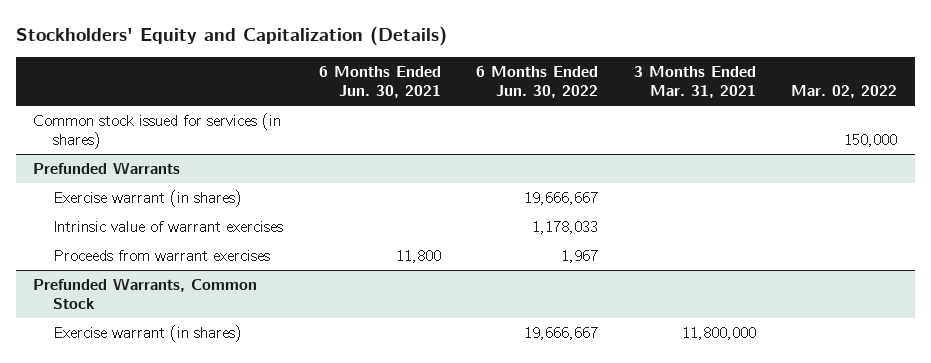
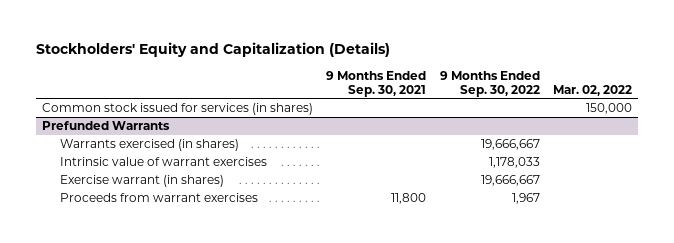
- | 6 Months Ended Jun. 30, 2021 | 6 Months Ended Jun. 30, 2022 | 3 Months Ended Mar. 31, 2021 | Mar. 02, 2022
+ | 9 Months Ended Sep. 30, 2021 | 9 Months Ended Sep. 30, 2022 | Mar. 02, 2022
@ Prefunded Warrants
+ Warrants exercised (in shares) | | 19,666,667 |
moved down: Exercise warrant (in shares) | | 19,666,667 |
- Prefunded Warrants, Common Stock
- Exercise warrant (in shares) | | 19,666,667 | 11,800,000 |

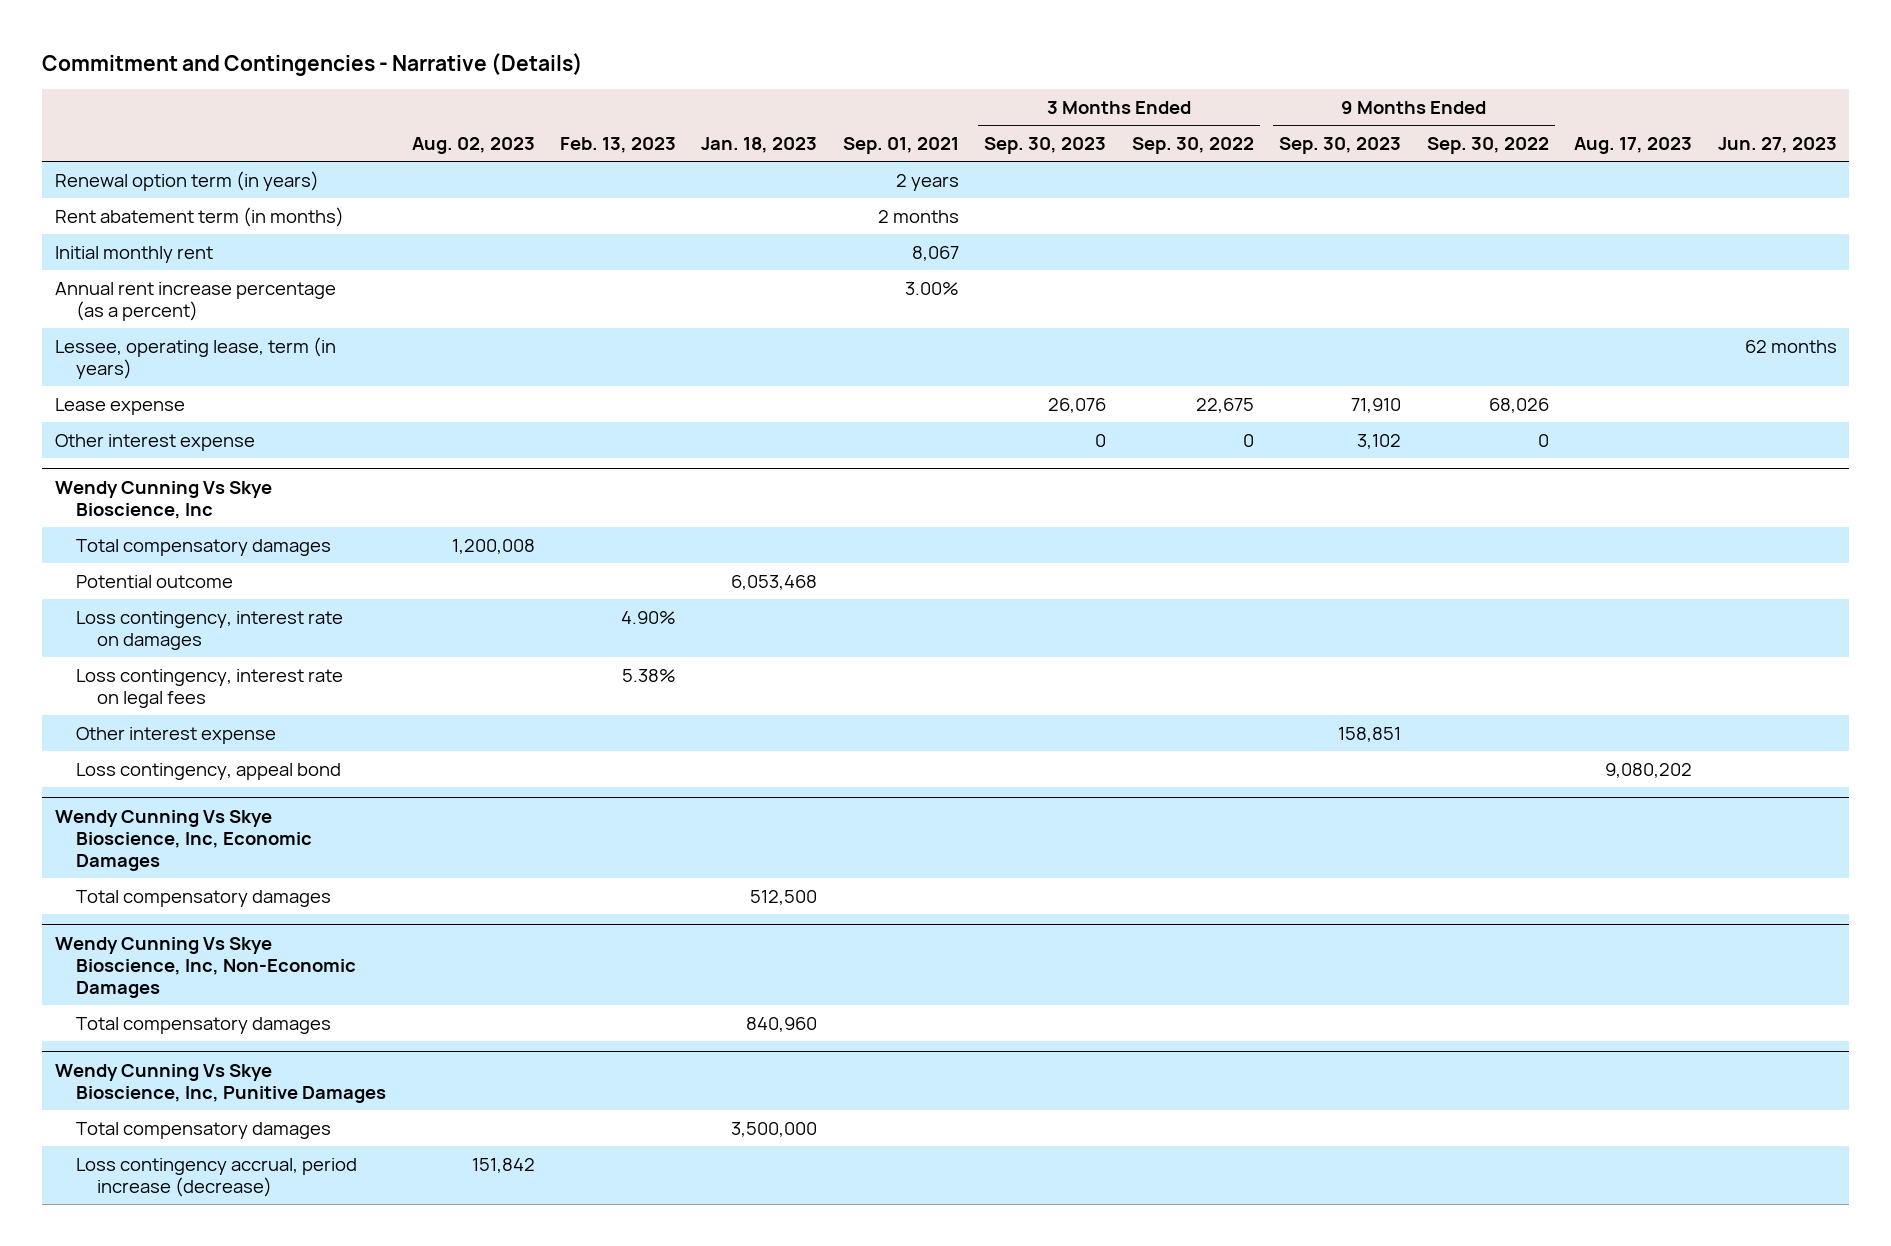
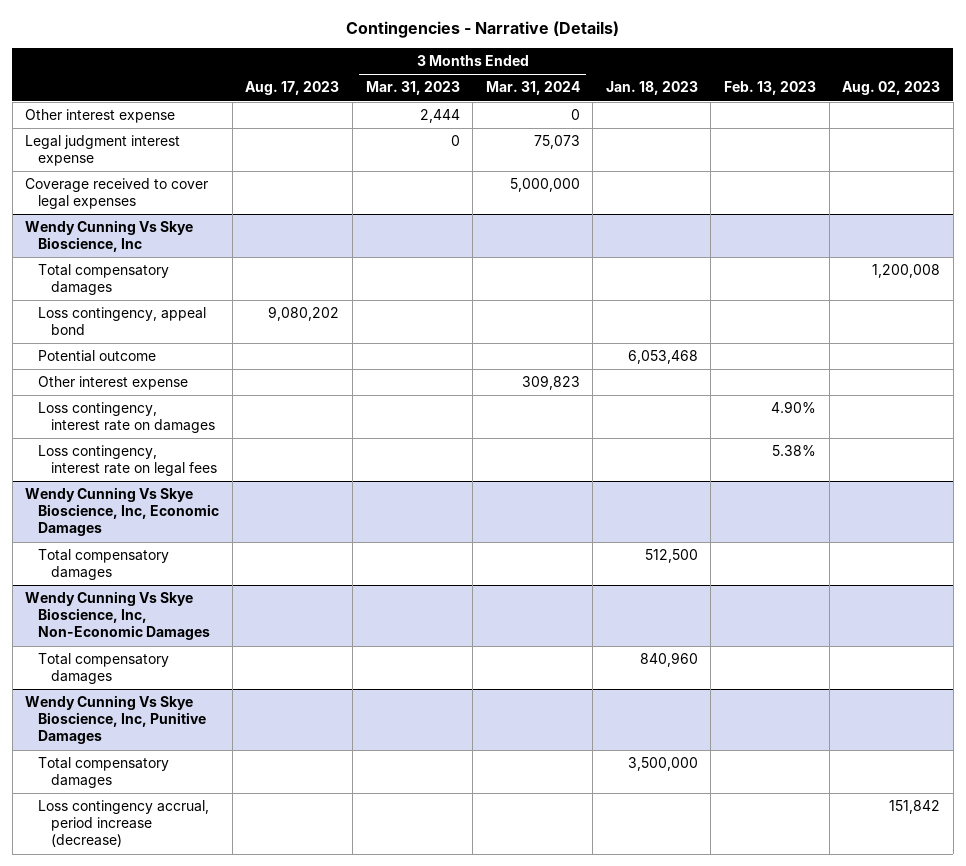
- Commitment and Contingencies - Narrative (Details)
+ Contingencies - Narrative (Details)
- | Aug. 02, 2023 | Feb. 13, 2023 | Jan. 18, 2023 | Sep. 01, 2021 | 3 Months Ended Sep. 30, 2023 | 3 Months Ended Sep. 30, 2022 | 9 Months Ended Sep. 30, 2023 | 9 Months Ended Sep. 30, 2022 | Aug. 17, 2023 | Jun. 27, 2023
+ | Aug. 17, 2023 | 3 Months Ended Mar. 31, 2023 | 3 Months Ended Mar. 31, 2024 | Jan. 18, 2023 | Feb. 13, 2023 | Aug. 02, 2023
- Renewal option term (in years) | | | | 2 years | | | | | |
- Rent abatement term (in months) | | | | 2 months | | | | | |
- Initial monthly rent | | | | 8,067 | | | | | |
- Annual rent increase percentage (as a percent) | | | | 3.00% | | | | | |
- Lessee, operating lease, term (in years) | | | | | | | | | | 62 months
- Lease expense | | | | | 26,076 | 22,675 | 71,910 | 68,026 | |
+ Legal judgment interest expense | | 0 | 75,073 | | |
+ Coverage received to cover legal expenses | | | 5,000,000 | | |
@ Wendy Cunning Vs Skye Bioscience, Inc
moved up: Loss contingency, appeal bond | 9,080,202 | | | | |
moved up: Other interest expense | | | 309,823 | | |

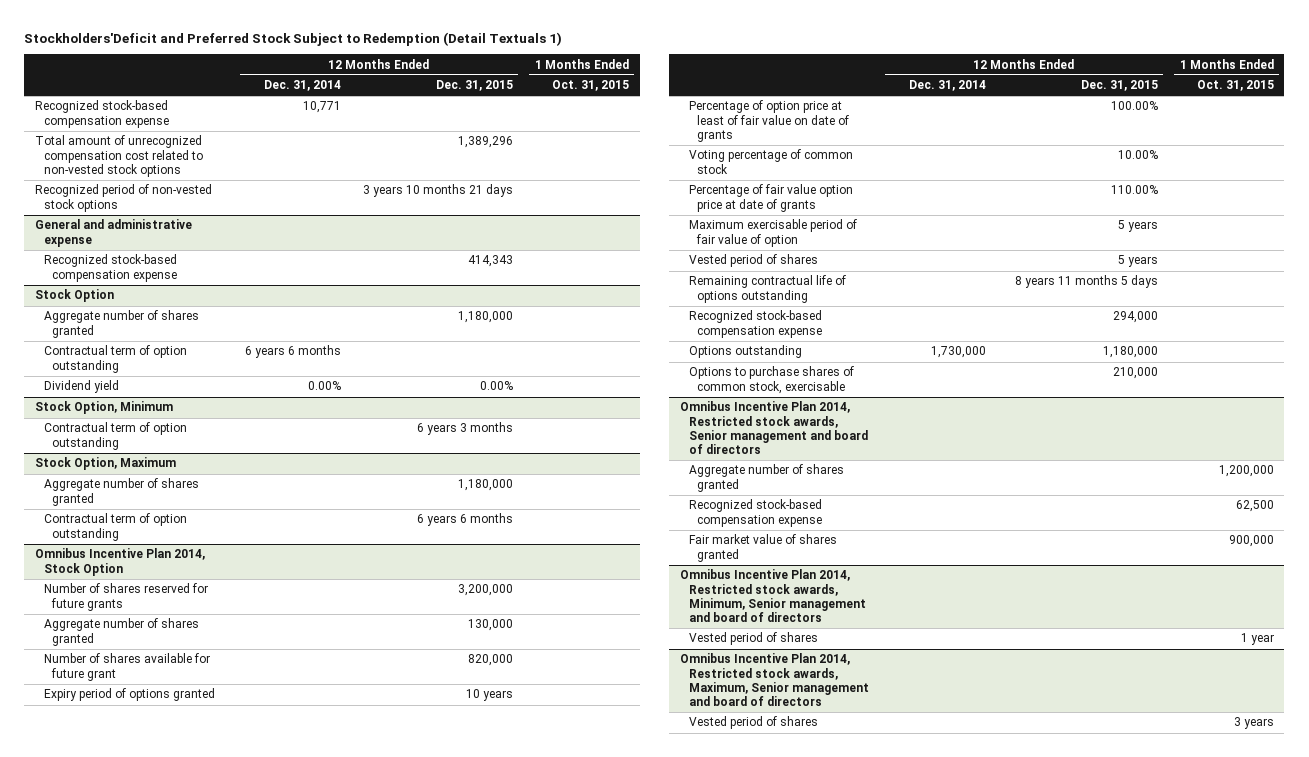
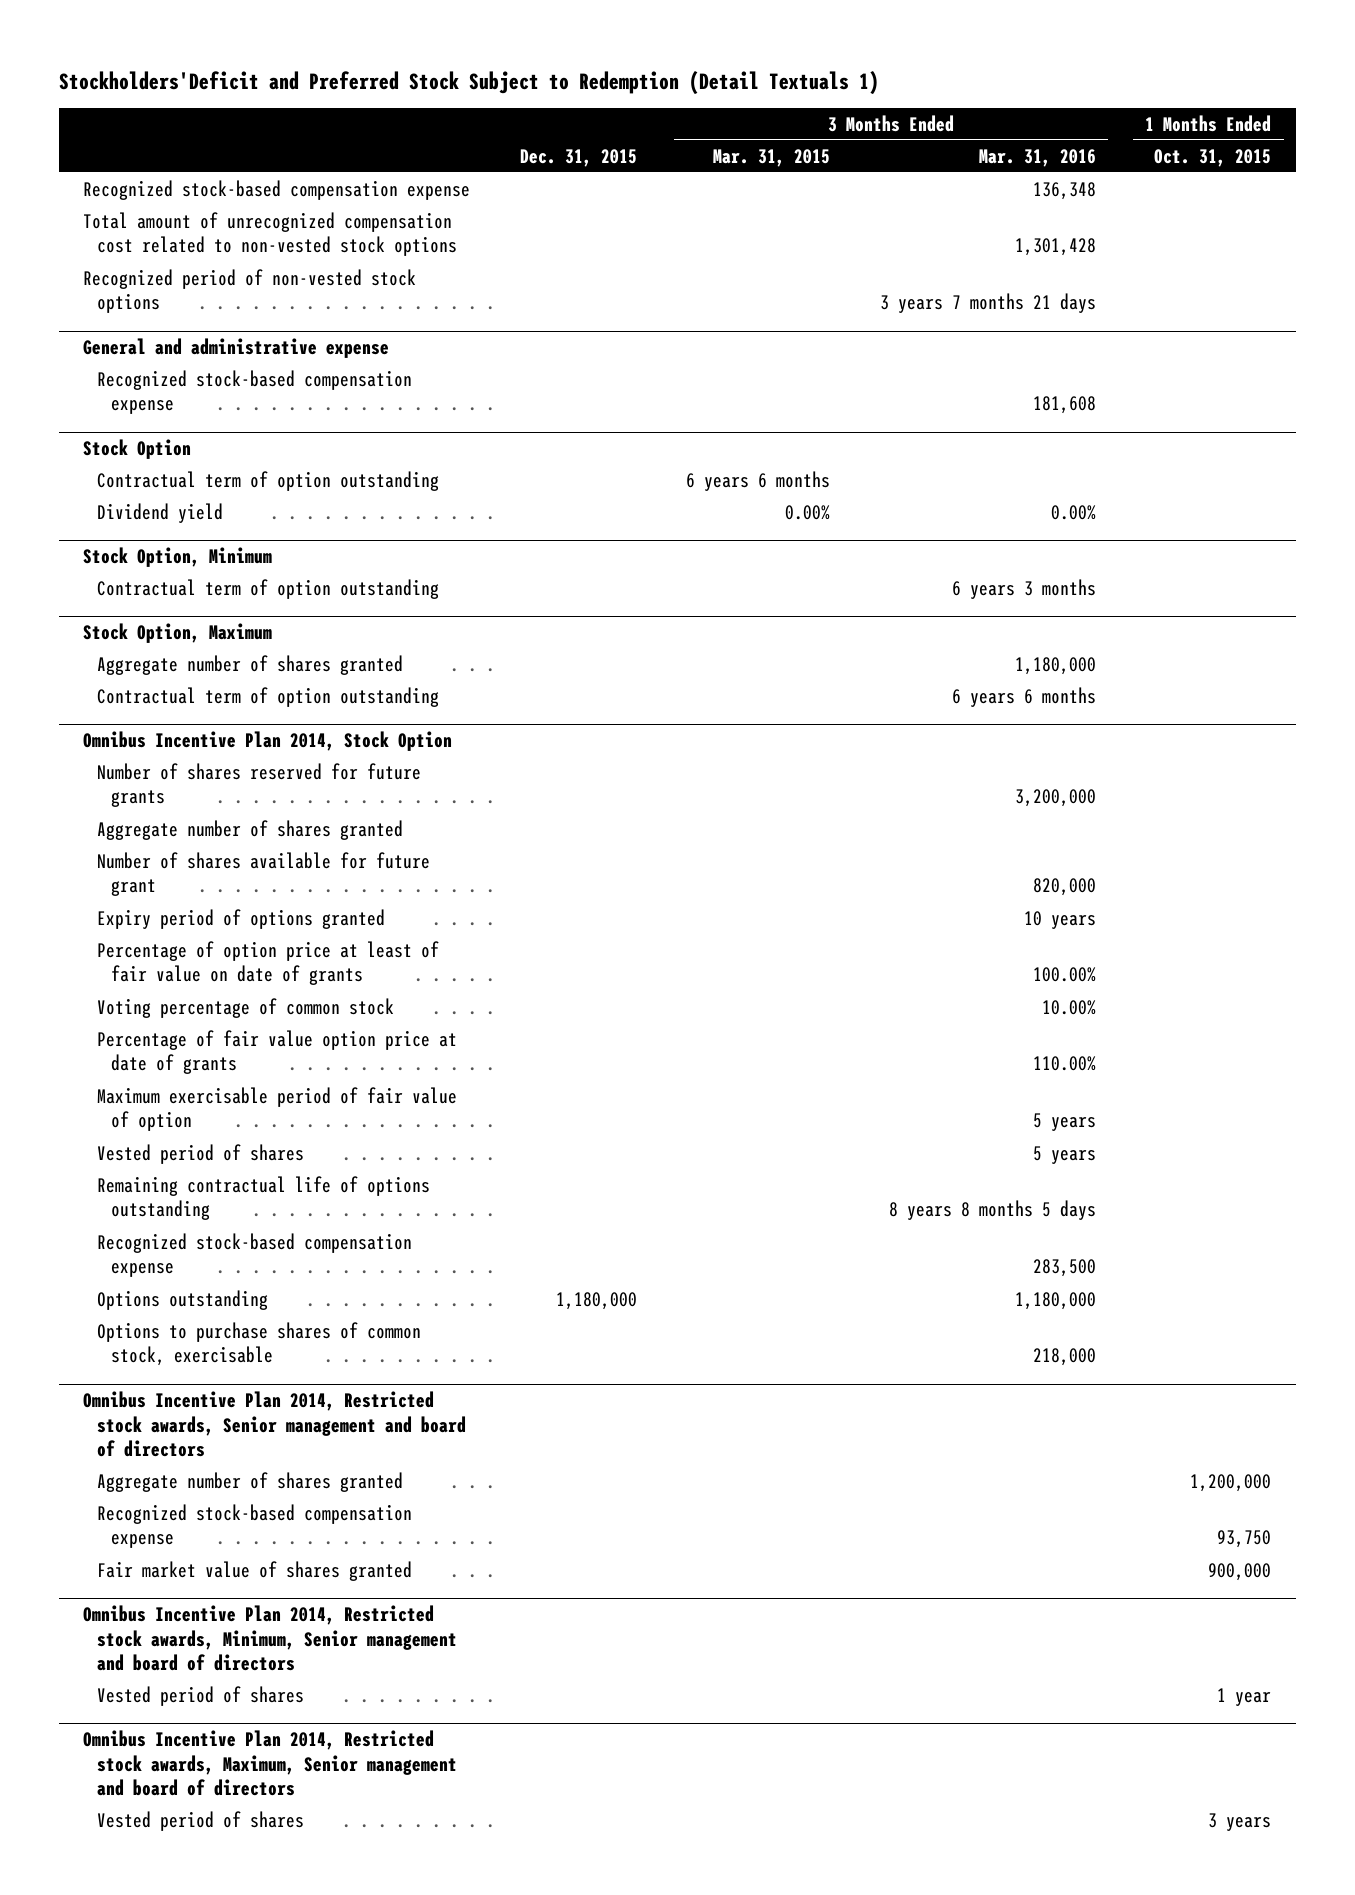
- | 12 Months Ended Dec. 31, 2014 | 12 Months Ended Dec. 31, 2015 | 1 Months Ended Oct. 31, 2015
+ | Dec. 31, 2015 | 3 Months Ended Mar. 31, 2015 | 3 Months Ended Mar. 31, 2016 | 1 Months Ended Oct. 31, 2015
@ Stock Option
- Aggregate number of shares granted | | 1,180,000 |
@ Omnibus Incentive Plan 2014, Restricted stock awards, Senior management and board of directors
- Recognized stock-based compensation expense | | | 62,500
+ Recognized stock-based compensation expense | | | | 93,750

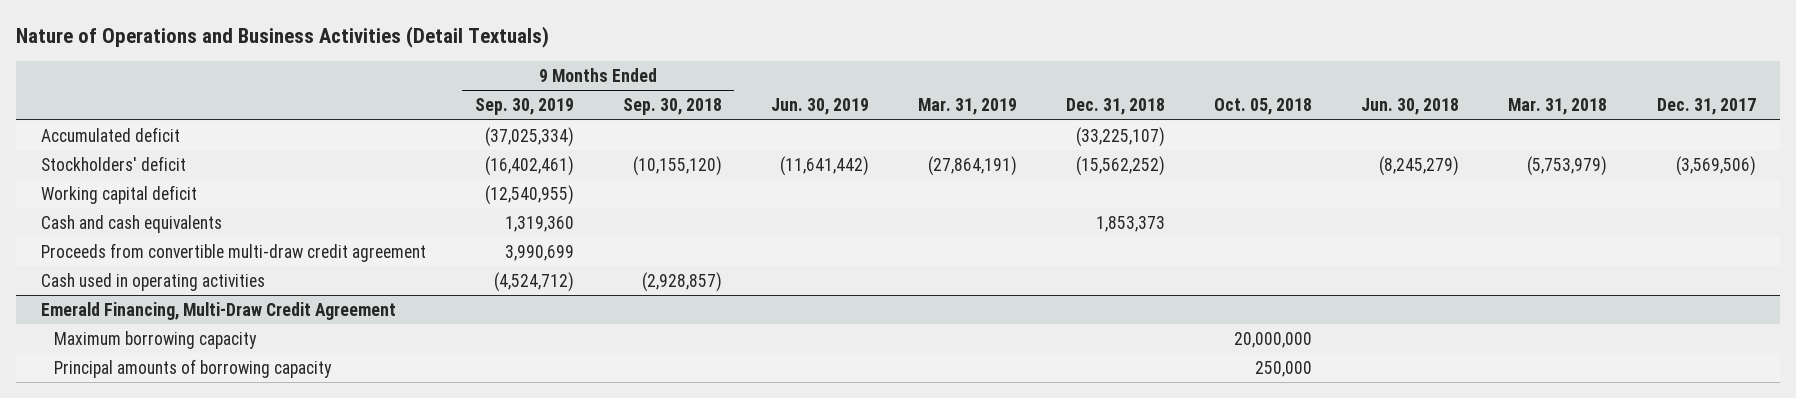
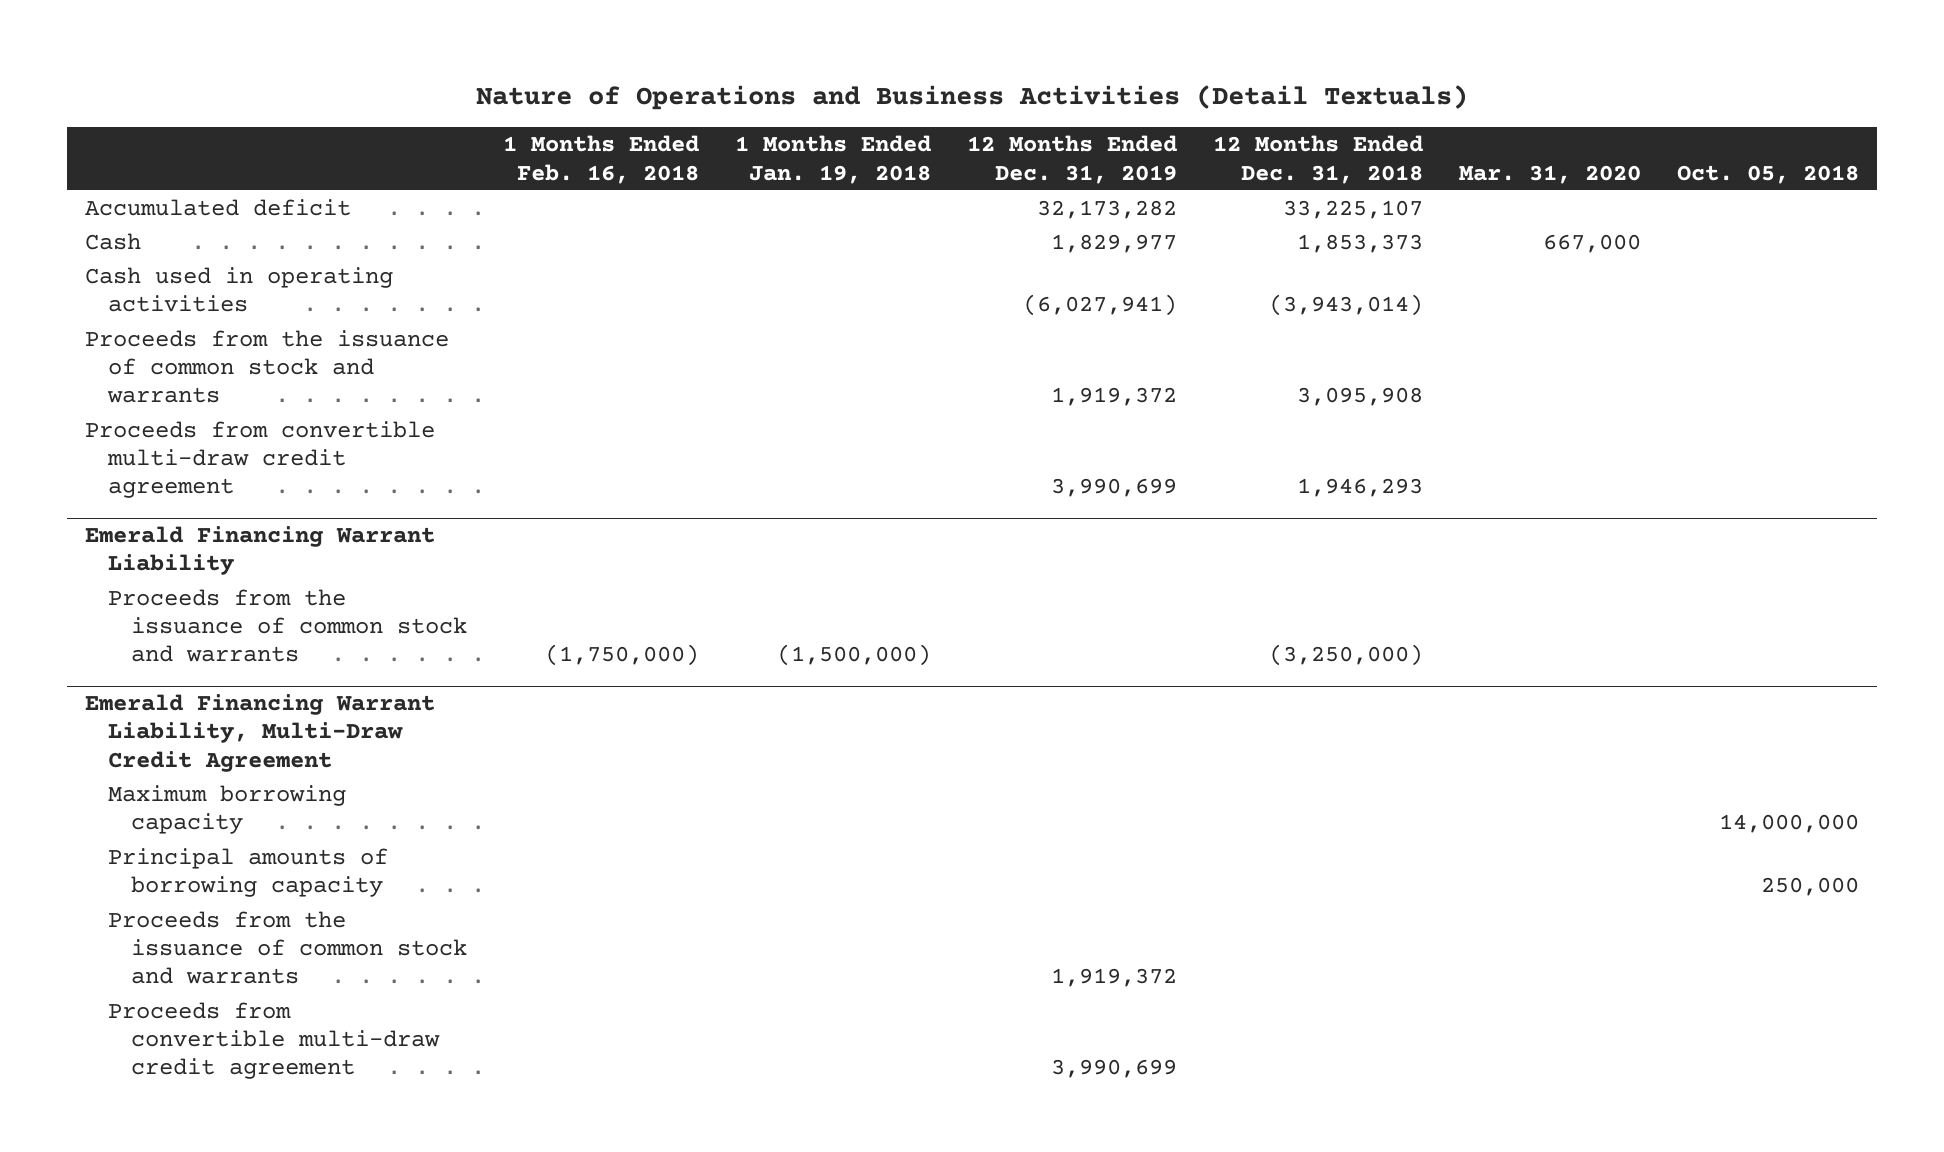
- | 9 Months Ended Sep. 30, 2019 | 9 Months Ended Sep. 30, 2018 | Jun. 30, 2019 | Mar. 31, 2019 | Dec. 31, 2018 | Oct. 05, 2018 | Jun. 30, 2018 | Mar. 31, 2018 | Dec. 31, 2017
+ | 1 Months Ended Feb. 16, 2018 | 1 Months Ended Jan. 19, 2018 | 12 Months Ended Dec. 31, 2019 | 12 Months Ended Dec. 31, 2018 | Mar. 31, 2020 | Oct. 05, 2018
- Stockholders' deficit | (16,402,461) | (10,155,120) | (11,641,442) | (27,864,191) | (15,562,252) | | (8,245,279) | (5,753,979) | (3,569,506)
- Working capital deficit | (12,540,955) | | | | | | | |
- Cash and cash equivalents | 1,319,360 | | | | 1,853,373 | | | |
+ Cash | | | 1,829,977 | 1,853,373 | 667,000 |
- Emerald Financing, Multi-Draw Credit Agreement
- Maximum borrowing capacity | | | | | | 20,000,000 | | |
+ Proceeds from the issuance of common stock and warrants | | | 1,919,372 | 3,095,908 | |
moved down: Proceeds from convertible multi-draw credit agreement | | | 3,990,699 | 1,946,293 | |
+ Emerald Financing Warrant Liability
+ Proceeds from the issuance of common stock and warrants | (1,750,000) | (1,500,000) | | (3,250,000) | |
+ Emerald Financing Warrant Liability, Multi-Draw Credit Agreement
+ Maximum borrowing capacity | | | | | | 14,000,000
+ Proceeds from the issuance of common stock and warrants | | | 1,919,372 | | |
+ Proceeds from convertible multi-draw credit agreement | | | 3,990,699 | | |

